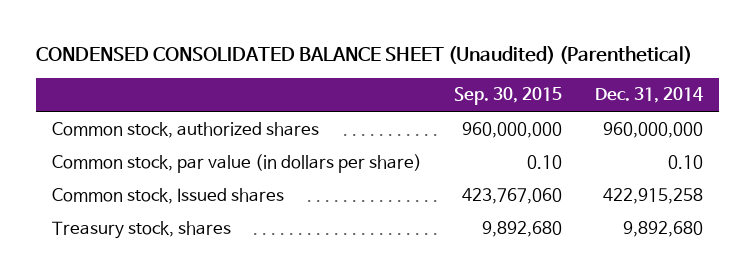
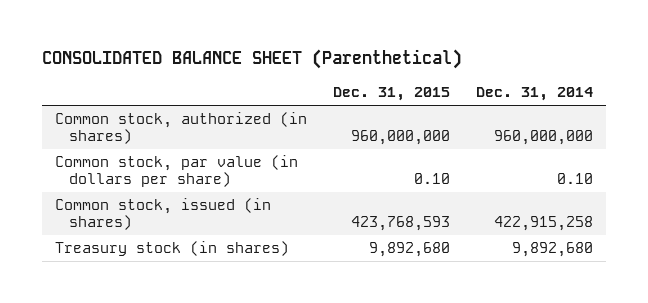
- CONDENSED CONSOLIDATED BALANCE SHEET (Unaudited) (Parenthetical)
+ CONSOLIDATED BALANCE SHEET (Parenthetical)
- | Sep. 30, 2015 | Dec. 31, 2014
+ | Dec. 31, 2015 | Dec. 31, 2014
- Common stock, authorized shares | 960,000,000 | 960,000,000
+ Common stock, authorized (in shares) | 960,000,000 | 960,000,000
- Common stock, Issued shares | 423,767,060 | 422,915,258
- Treasury stock, shares | 9,892,680 | 9,892,680
+ Common stock, issued (in shares) | 423,768,593 | 422,915,258
+ Treasury stock (in shares) | 9,892,680 | 9,892,680

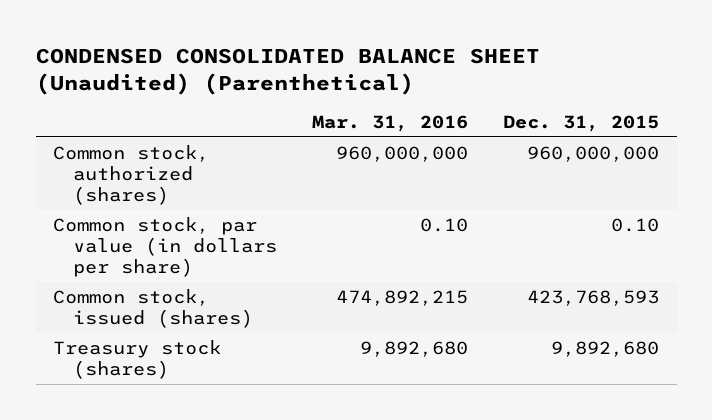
- CONSOLIDATED BALANCE SHEET (Parenthetical)
+ CONDENSED CONSOLIDATED BALANCE SHEET (Unaudited) (Parenthetical)
- | Dec. 31, 2015 | Dec. 31, 2014
+ | Mar. 31, 2016 | Dec. 31, 2015
- Common stock, authorized (in shares) | 960,000,000 | 960,000,000
+ Common stock, authorized (shares) | 960,000,000 | 960,000,000
- Common stock, issued (in shares) | 423,768,593 | 422,915,258
- Treasury stock (in shares) | 9,892,680 | 9,892,680
+ Common stock, issued (shares) | 474,892,215 | 423,768,593
+ Treasury stock (shares) | 9,892,680 | 9,892,680

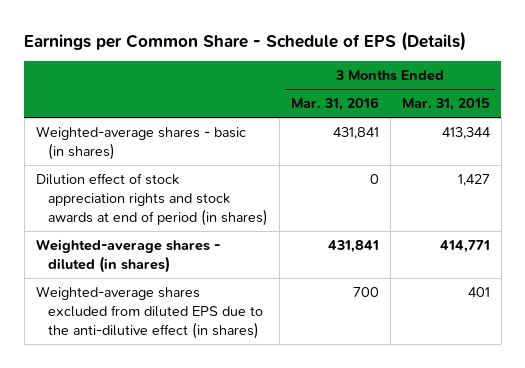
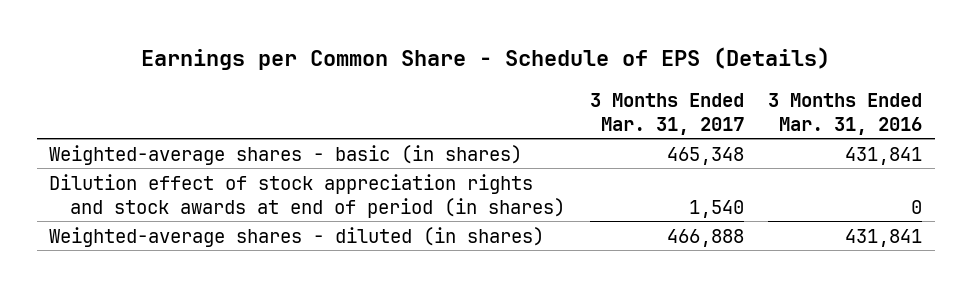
- | 3 Months Ended Mar. 31, 2016 | 3 Months Ended Mar. 31, 2015
+ | 3 Months Ended Mar. 31, 2017 | 3 Months Ended Mar. 31, 2016
- Weighted-average shares excluded from diluted EPS due to the anti-dilutive effect (in shares) | 700 | 401

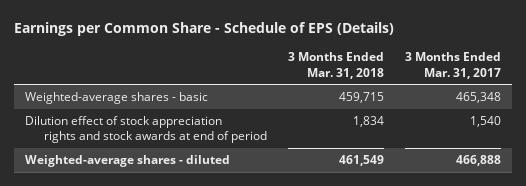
- | 3 Months Ended Mar. 31, 2017 | 3 Months Ended Mar. 31, 2016
+ | 3 Months Ended Mar. 31, 2018 | 3 Months Ended Mar. 31, 2017
- Weighted-average shares - basic (in shares) | 465,348 | 431,841
- Dilution effect of stock appreciation rights and stock awards at end of period (in shares) | 1,540 | 0
- Weighted-average shares - diluted (in shares) | 466,888 | 431,841
+ Weighted-average shares - basic | 459,715 | 465,348
+ Dilution effect of stock appreciation rights and stock awards at end of period | 1,834 | 1,540
+ Weighted-average shares - diluted | 461,549 | 466,888

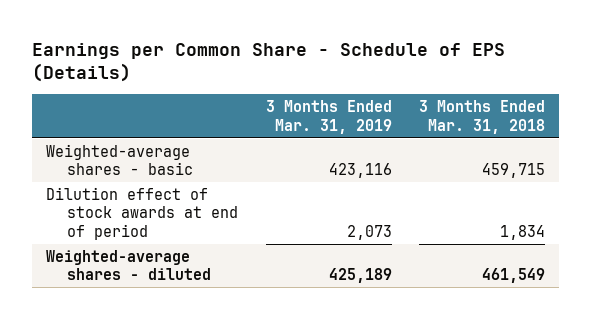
- | 3 Months Ended Mar. 31, 2018 | 3 Months Ended Mar. 31, 2017
+ | 3 Months Ended Mar. 31, 2019 | 3 Months Ended Mar. 31, 2018
- Dilution effect of stock appreciation rights and stock awards at end of period | 1,834 | 1,540
+ Dilution effect of stock awards at end of period | 2,073 | 1,834

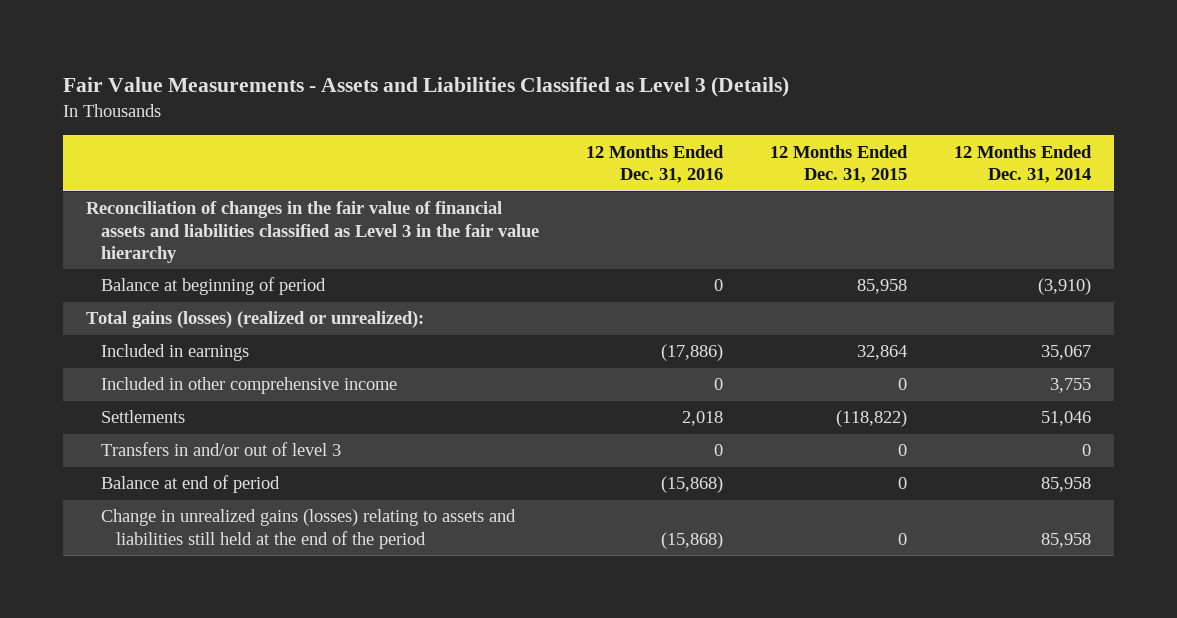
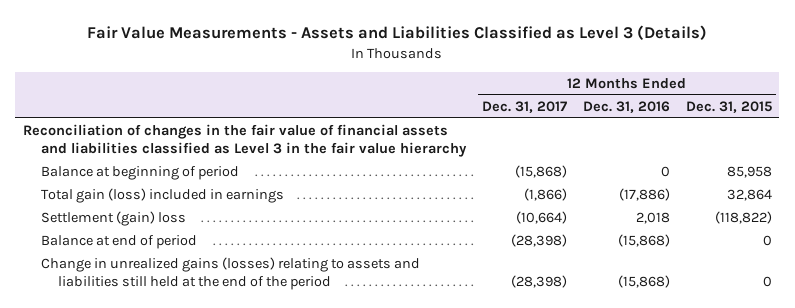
- | 12 Months Ended Dec. 31, 2016 | 12 Months Ended Dec. 31, 2015 | 12 Months Ended Dec. 31, 2014
+ | 12 Months Ended Dec. 31, 2017 | 12 Months Ended Dec. 31, 2016 | 12 Months Ended Dec. 31, 2015
- Total gains (losses) (realized or unrealized):
- Included in earnings | (17,886) | 32,864 | 35,067
- Included in other comprehensive income | 0 | 0 | 3,755
- Settlements | 2,018 | (118,822) | 51,046
- Transfers in and/or out of level 3 | 0 | 0 | 0
+ Total gain (loss) included in earnings | (1,866) | (17,886) | 32,864
+ Settlement (gain) loss | (10,664) | 2,018 | (118,822)

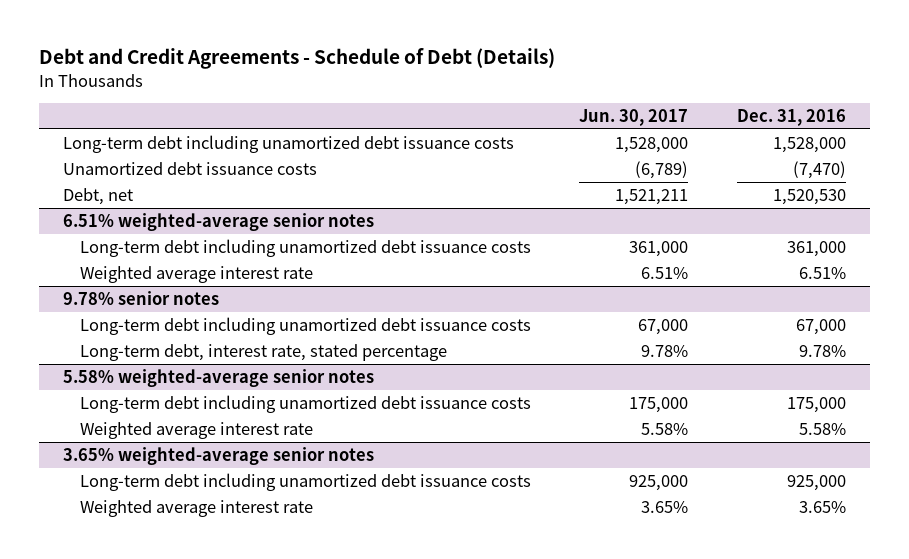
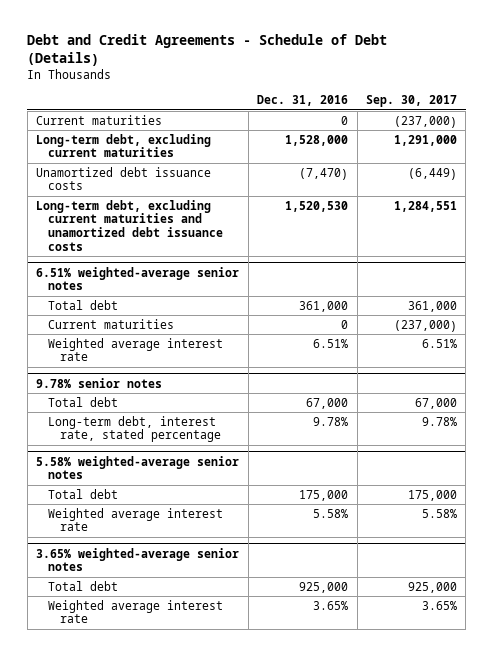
- | Jun. 30, 2017 | Dec. 31, 2016
+ | Dec. 31, 2016 | Sep. 30, 2017
- Long-term debt including unamortized debt issuance costs | 1,528,000 | 1,528,000
+ Current maturities | 0 | (237,000)
+ Long-term debt, excluding current maturities | 1,528,000 | 1,291,000
- Debt, net | 1,521,211 | 1,520,530
+ Long-term debt, excluding current maturities and unamortized debt issuance costs | 1,520,530 | 1,284,551
@ 6.51% weighted-average senior notes
- Long-term debt including unamortized debt issuance costs | 361,000 | 361,000
+ Total debt | 361,000 | 361,000
+ Current maturities | 0 | (237,000)
@ 9.78% senior notes
- Long-term debt including unamortized debt issuance costs | 67,000 | 67,000
+ Total debt | 67,000 | 67,000
@ 5.58% weighted-average senior notes
- Long-term debt including unamortized debt issuance costs | 175,000 | 175,000
+ Total debt | 175,000 | 175,000
@ 3.65% weighted-average senior notes
- Long-term debt including unamortized debt issuance costs | 925,000 | 925,000
+ Total debt | 925,000 | 925,000

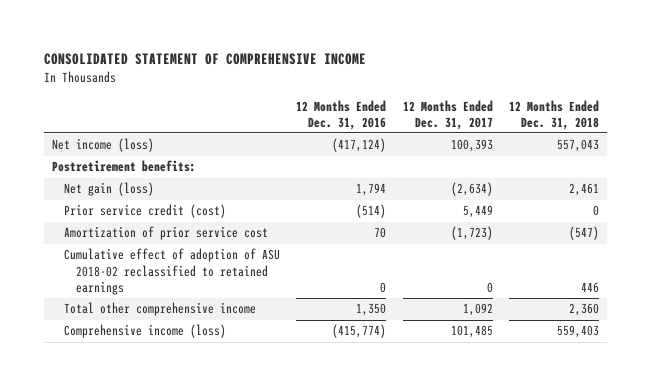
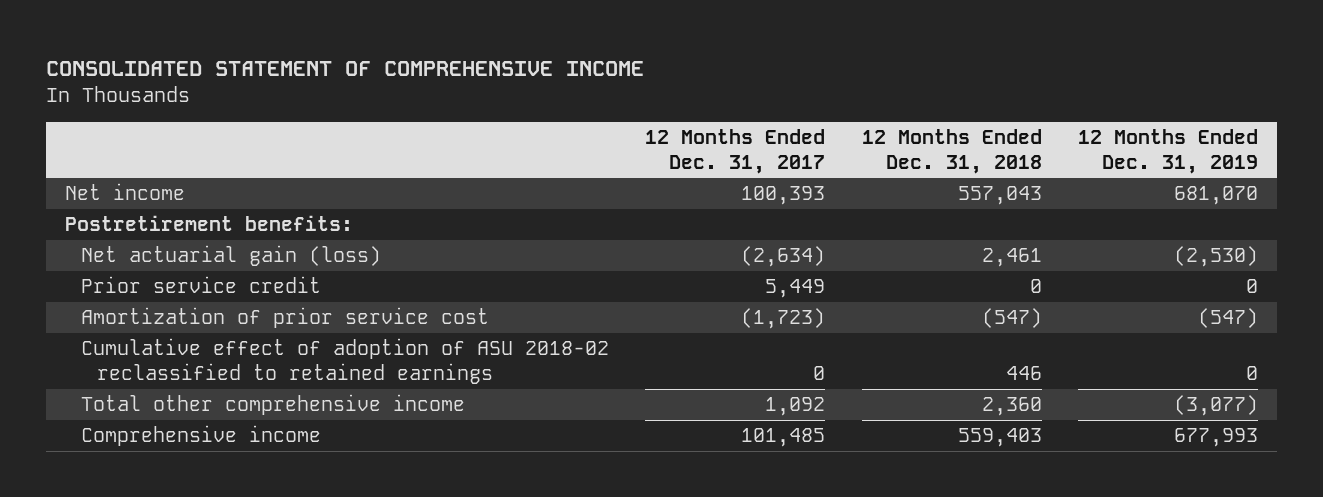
- | 12 Months Ended Dec. 31, 2016 | 12 Months Ended Dec. 31, 2017 | 12 Months Ended Dec. 31, 2018
+ | 12 Months Ended Dec. 31, 2017 | 12 Months Ended Dec. 31, 2018 | 12 Months Ended Dec. 31, 2019
- Net income (loss) | (417,124) | 100,393 | 557,043
+ Net income | 100,393 | 557,043 | 681,070
- Net gain (loss) | 1,794 | (2,634) | 2,461
- Prior service credit (cost) | (514) | 5,449 | 0
+ Net actuarial gain (loss) | (2,634) | 2,461 | (2,530)
+ Prior service credit | 5,449 | 0 | 0
- Comprehensive income (loss) | (415,774) | 101,485 | 559,403
+ Comprehensive income | 101,485 | 559,403 | 677,993

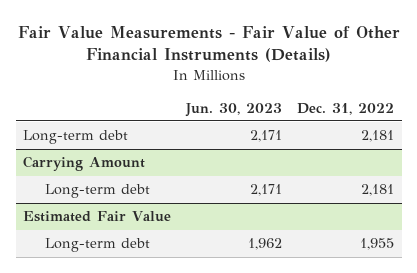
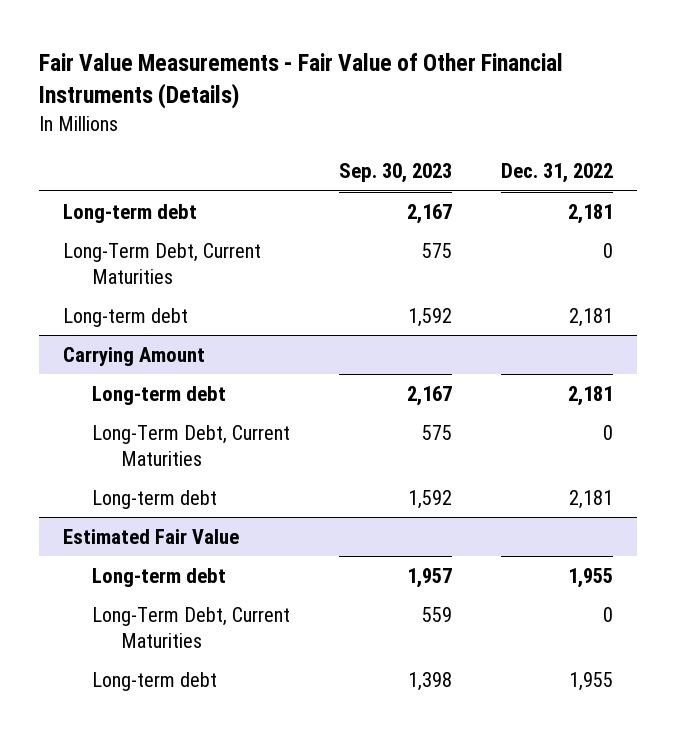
- | Jun. 30, 2023 | Dec. 31, 2022
+ | Sep. 30, 2023 | Dec. 31, 2022
+ Long-Term Debt, Current Maturities | 575 | 0
+ Long-term debt | 1,592 | 2,181
@ Carrying Amount
+ Long-Term Debt, Current Maturities | 575 | 0
+ Long-term debt | 1,592 | 2,181
@ Estimated Fair Value
+ Long-Term Debt, Current Maturities | 559 | 0
+ Long-term debt | 1,398 | 1,955

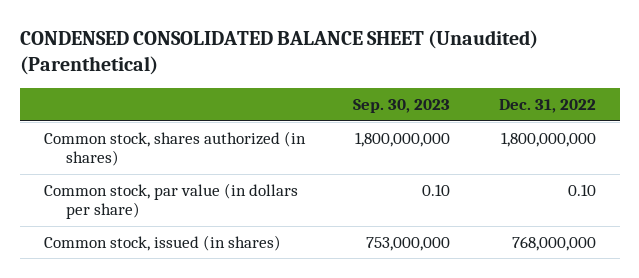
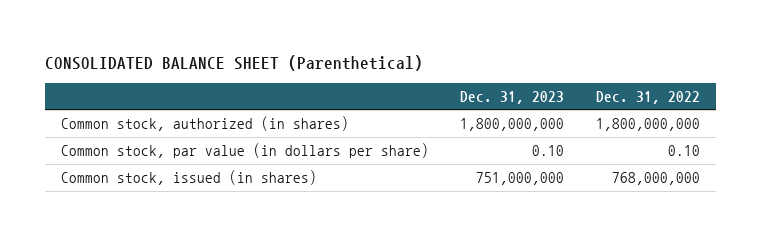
- CONDENSED CONSOLIDATED BALANCE SHEET (Unaudited) (Parenthetical)
+ CONSOLIDATED BALANCE SHEET (Parenthetical)
- | Sep. 30, 2023 | Dec. 31, 2022
+ | Dec. 31, 2023 | Dec. 31, 2022
- Common stock, shares authorized (in shares) | 1,800,000,000 | 1,800,000,000
+ Common stock, authorized (in shares) | 1,800,000,000 | 1,800,000,000

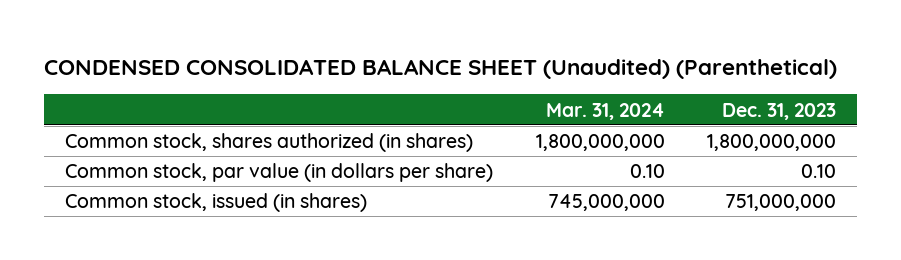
- CONSOLIDATED BALANCE SHEET (Parenthetical)
+ CONDENSED CONSOLIDATED BALANCE SHEET (Unaudited) (Parenthetical)
- | Dec. 31, 2023 | Dec. 31, 2022
+ | Mar. 31, 2024 | Dec. 31, 2023
- Common stock, authorized (in shares) | 1,800,000,000 | 1,800,000,000
+ Common stock, shares authorized (in shares) | 1,800,000,000 | 1,800,000,000

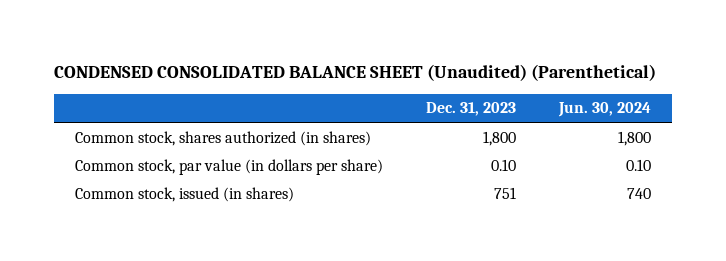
- | Mar. 31, 2024 | Dec. 31, 2023
+ | Dec. 31, 2023 | Jun. 30, 2024
- Common stock, shares authorized (in shares) | 1,800,000,000 | 1,800,000,000
+ Common stock, shares authorized (in shares) | 1,800 | 1,800
- Common stock, issued (in shares) | 745,000,000 | 751,000,000
+ Common stock, issued (in shares) | 751 | 740

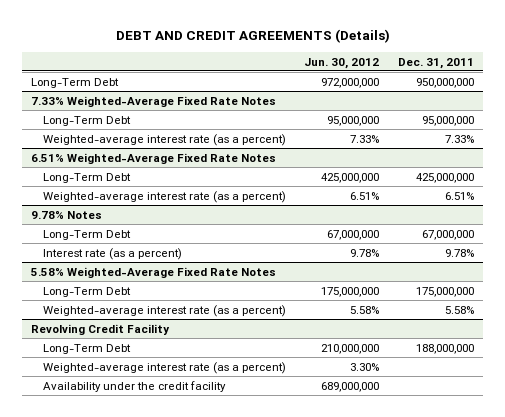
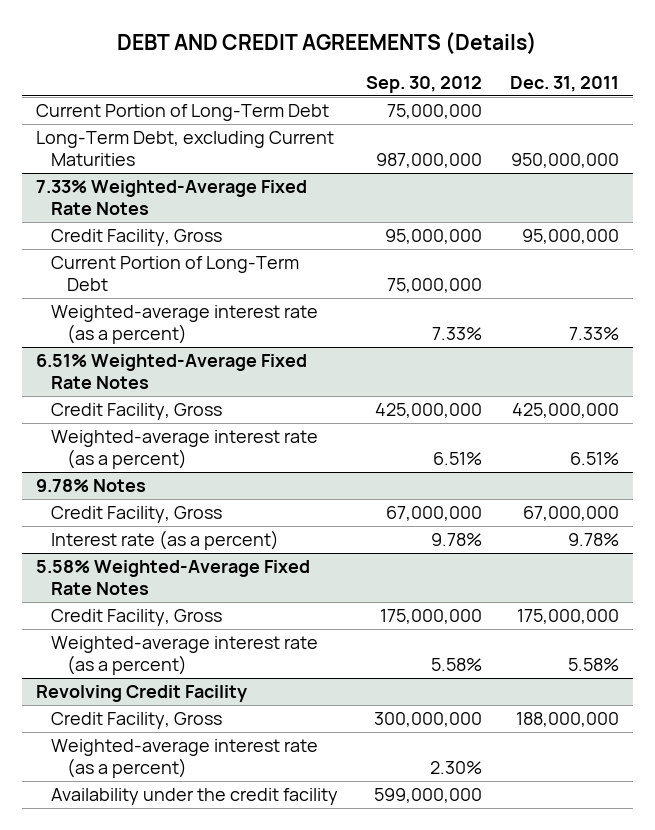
- | Jun. 30, 2012 | Dec. 31, 2011
+ | Sep. 30, 2012 | Dec. 31, 2011
- Long-Term Debt | 972,000,000 | 950,000,000
+ Current Portion of Long-Term Debt | 75,000,000 |
+ Long-Term Debt, excluding Current Maturities | 987,000,000 | 950,000,000
@ 7.33% Weighted-Average Fixed Rate Notes
- Long-Term Debt | 95,000,000 | 95,000,000
+ Credit Facility, Gross | 95,000,000 | 95,000,000
+ Current Portion of Long-Term Debt | 75,000,000 |
@ 6.51% Weighted-Average Fixed Rate Notes
- Long-Term Debt | 425,000,000 | 425,000,000
+ Credit Facility, Gross | 425,000,000 | 425,000,000
@ 9.78% Notes
- Long-Term Debt | 67,000,000 | 67,000,000
+ Credit Facility, Gross | 67,000,000 | 67,000,000
@ 5.58% Weighted-Average Fixed Rate Notes
- Long-Term Debt | 175,000,000 | 175,000,000
+ Credit Facility, Gross | 175,000,000 | 175,000,000
@ Revolving Credit Facility
- Long-Term Debt | 210,000,000 | 188,000,000
+ Credit Facility, Gross | 300,000,000 | 188,000,000

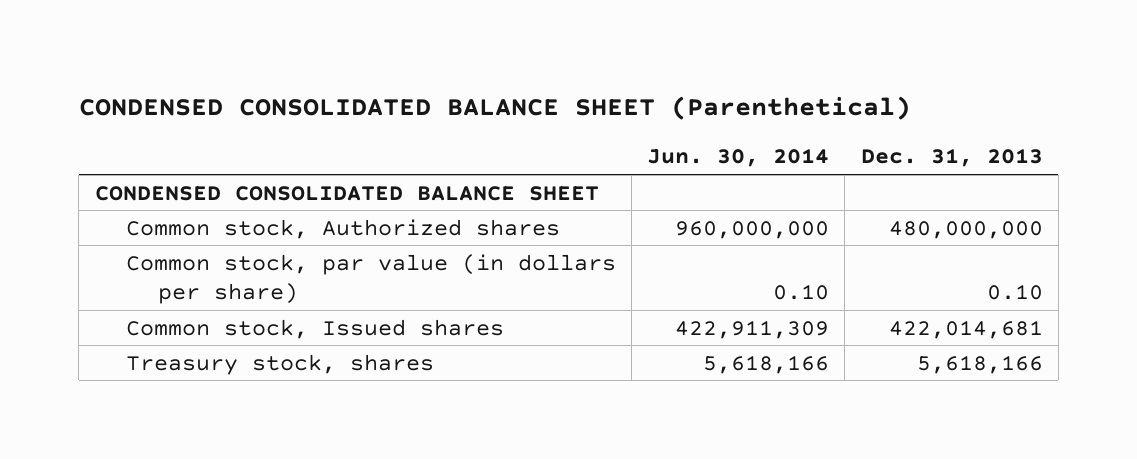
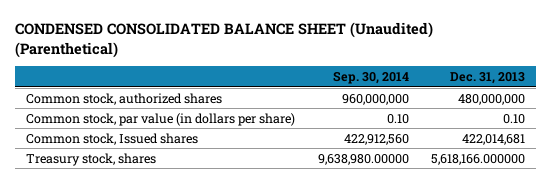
- CONDENSED CONSOLIDATED BALANCE SHEET (Parenthetical)
+ CONDENSED CONSOLIDATED BALANCE SHEET (Unaudited) (Parenthetical)
- | Jun. 30, 2014 | Dec. 31, 2013
+ | Sep. 30, 2014 | Dec. 31, 2013
- CONDENSED CONSOLIDATED BALANCE SHEET
- Common stock, Authorized shares | 960,000,000 | 480,000,000
+ Common stock, authorized shares | 960,000,000 | 480,000,000
- Treasury stock, shares | 5,618,166 | 5,618,166
+ Treasury stock, shares | 9,638,980.00000 | 5,618,166.000000

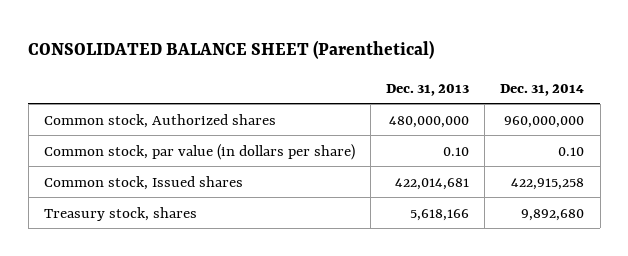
- CONDENSED CONSOLIDATED BALANCE SHEET (Unaudited) (Parenthetical)
+ CONSOLIDATED BALANCE SHEET (Parenthetical)
- | Sep. 30, 2014 | Dec. 31, 2013
+ | Dec. 31, 2013 | Dec. 31, 2014
- Common stock, authorized shares | 960,000,000 | 480,000,000
+ Common stock, Authorized shares | 480,000,000 | 960,000,000
- Treasury stock, shares | 9,638,980.00000 | 5,618,166.000000
+ Treasury stock, shares | 5,618,166 | 9,892,680

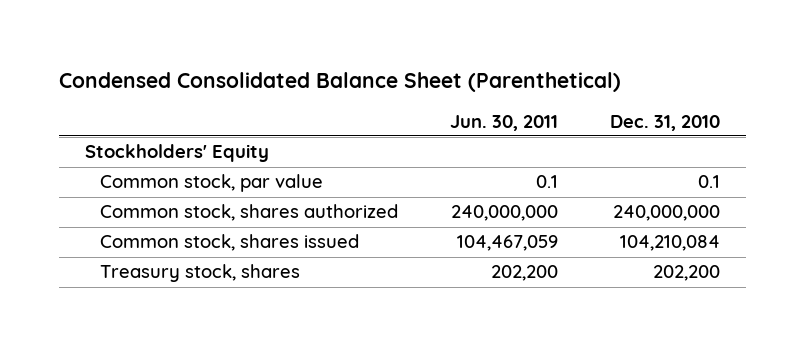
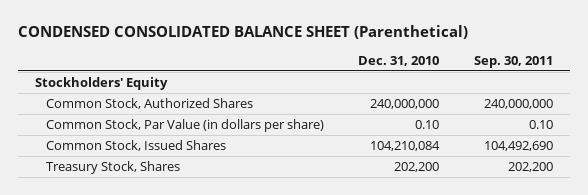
- Condensed Consolidated Balance Sheet (Parenthetical)
+ CONDENSED CONSOLIDATED BALANCE SHEET (Parenthetical)
- | Jun. 30, 2011 | Dec. 31, 2010
+ | Dec. 31, 2010 | Sep. 30, 2011
- Common stock, par value | 0.1 | 0.1
- Common stock, shares authorized | 240,000,000 | 240,000,000
- Common stock, shares issued | 104,467,059 | 104,210,084
- Treasury stock, shares | 202,200 | 202,200
+ Common Stock, Authorized Shares | 240,000,000 | 240,000,000
+ Common Stock, Par Value (in dollars per share) | 0.10 | 0.10
+ Common Stock, Issued Shares | 104,210,084 | 104,492,690
+ Treasury Stock, Shares | 202,200 | 202,200

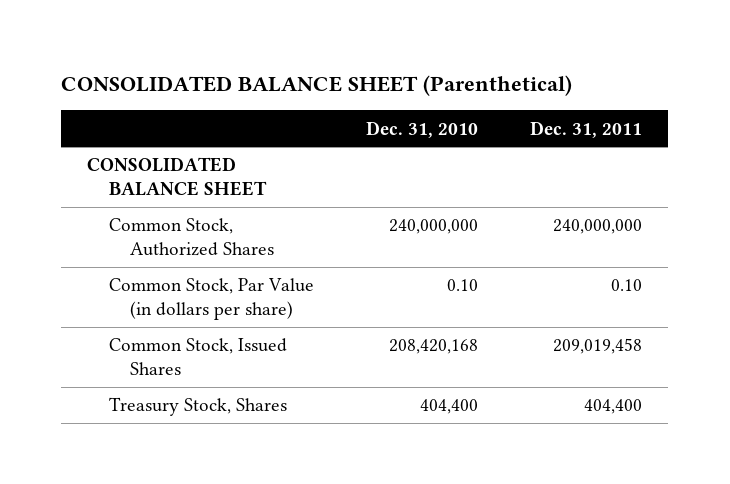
- CONDENSED CONSOLIDATED BALANCE SHEET (Parenthetical)
+ CONSOLIDATED BALANCE SHEET (Parenthetical)
- | Dec. 31, 2010 | Sep. 30, 2011
+ | Dec. 31, 2010 | Dec. 31, 2011
- Stockholders' Equity
+ CONSOLIDATED BALANCE SHEET
- Common Stock, Issued Shares | 104,210,084 | 104,492,690
- Treasury Stock, Shares | 202,200 | 202,200
+ Common Stock, Issued Shares | 208,420,168 | 209,019,458
+ Treasury Stock, Shares | 404,400 | 404,400

